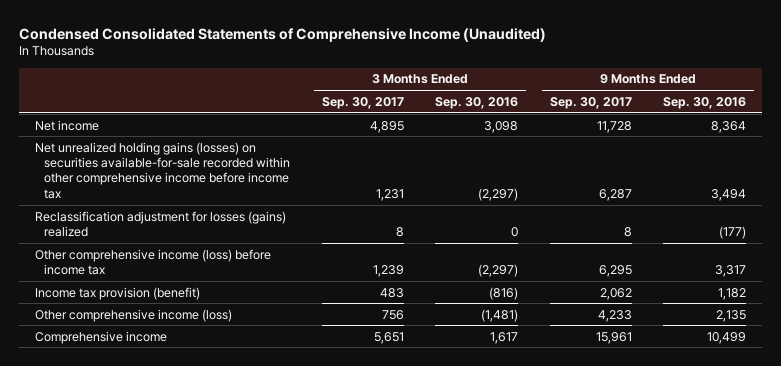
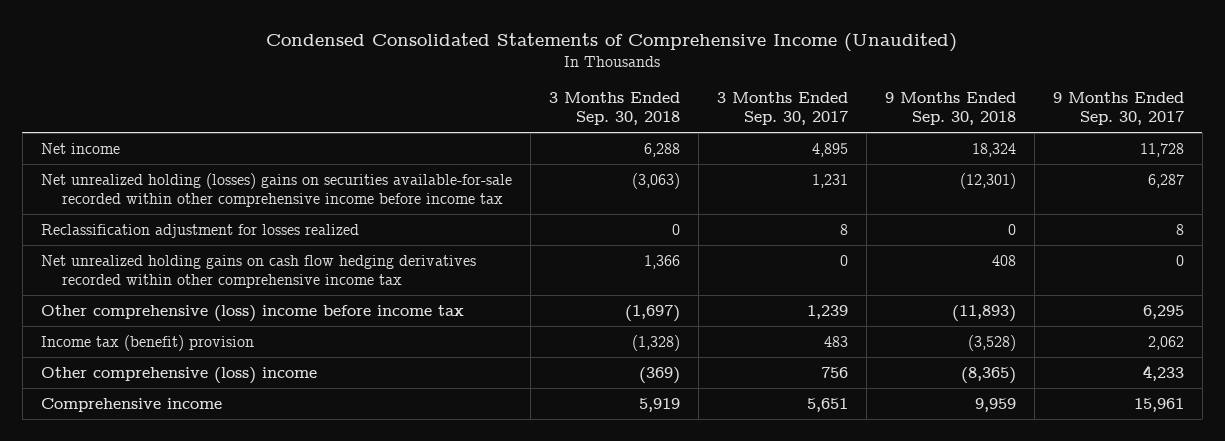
- | 3 Months Ended Sep. 30, 2017 | 3 Months Ended Sep. 30, 2016 | 9 Months Ended Sep. 30, 2017 | 9 Months Ended Sep. 30, 2016
+ | 3 Months Ended Sep. 30, 2018 | 3 Months Ended Sep. 30, 2017 | 9 Months Ended Sep. 30, 2018 | 9 Months Ended Sep. 30, 2017
- Net unrealized holding gains (losses) on securities available-for-sale recorded within other comprehensive income before income tax | 1,231 | (2,297) | 6,287 | 3,494
- Reclassification adjustment for losses (gains) realized | 8 | 0 | 8 | (177)
- Other comprehensive income (loss) before income tax | 1,239 | (2,297) | 6,295 | 3,317
- Income tax provision (benefit) | 483 | (816) | 2,062 | 1,182
- Other comprehensive income (loss) | 756 | (1,481) | 4,233 | 2,135
+ Net unrealized holding (losses) gains on securities available-for-sale recorded within other comprehensive income before income tax | (3,063) | 1,231 | (12,301) | 6,287
+ Reclassification adjustment for losses realized | 0 | 8 | 0 | 8
+ Net unrealized holding gains on cash flow hedging derivatives recorded within other comprehensive income tax | 1,366 | 0 | 408 | 0
+ Other comprehensive (loss) income before income tax | (1,697) | 1,239 | (11,893) | 6,295
+ Income tax (benefit) provision | (1,328) | 483 | (3,528) | 2,062
+ Other comprehensive (loss) income | (369) | 756 | (8,365) | 4,233

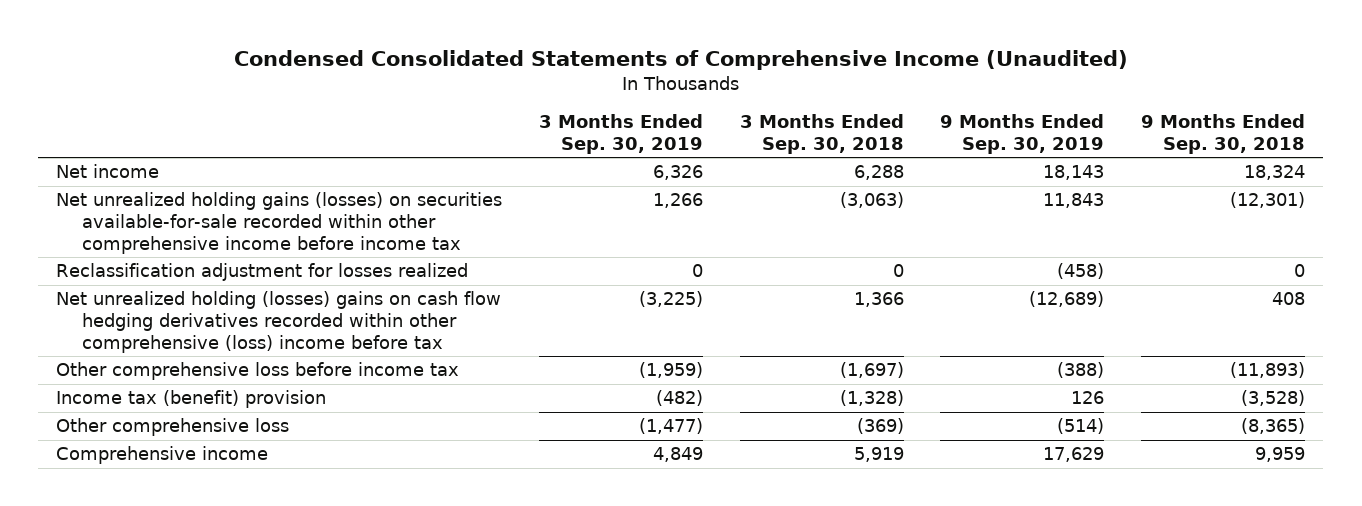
- | 3 Months Ended Sep. 30, 2018 | 3 Months Ended Sep. 30, 2017 | 9 Months Ended Sep. 30, 2018 | 9 Months Ended Sep. 30, 2017
+ | 3 Months Ended Sep. 30, 2019 | 3 Months Ended Sep. 30, 2018 | 9 Months Ended Sep. 30, 2019 | 9 Months Ended Sep. 30, 2018
- Net unrealized holding (losses) gains on securities available-for-sale recorded within other comprehensive income before income tax | (3,063) | 1,231 | (12,301) | 6,287
+ Net unrealized holding gains (losses) on securities available-for-sale recorded within other comprehensive income before income tax | 1,266 | (3,063) | 11,843 | (12,301)
- Net unrealized holding gains on cash flow hedging derivatives recorded within other comprehensive income tax | 1,366 | 0 | 408 | 0
- Other comprehensive (loss) income before income tax | (1,697) | 1,239 | (11,893) | 6,295
+ Net unrealized holding (losses) gains on cash flow hedging derivatives recorded within other comprehensive (loss) income before tax | (3,225) | 1,366 | (12,689) | 408
+ Other comprehensive loss before income tax | (1,959) | (1,697) | (388) | (11,893)
- Other comprehensive (loss) income | (369) | 756 | (8,365) | 4,233
+ Other comprehensive loss | (1,477) | (369) | (514) | (8,365)

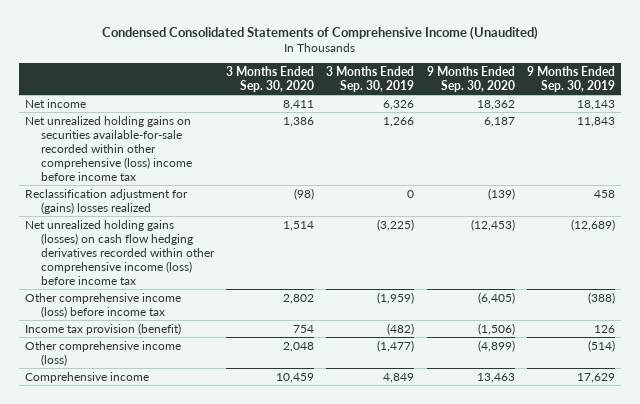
- | 3 Months Ended Sep. 30, 2019 | 3 Months Ended Sep. 30, 2018 | 9 Months Ended Sep. 30, 2019 | 9 Months Ended Sep. 30, 2018
+ | 3 Months Ended Sep. 30, 2020 | 3 Months Ended Sep. 30, 2019 | 9 Months Ended Sep. 30, 2020 | 9 Months Ended Sep. 30, 2019
- Net unrealized holding gains (losses) on securities available-for-sale recorded within other comprehensive income before income tax | 1,266 | (3,063) | 11,843 | (12,301)
- Reclassification adjustment for losses realized | 0 | 0 | (458) | 0
- Net unrealized holding (losses) gains on cash flow hedging derivatives recorded within other comprehensive (loss) income before tax | (3,225) | 1,366 | (12,689) | 408
- Other comprehensive loss before income tax | (1,959) | (1,697) | (388) | (11,893)
- Income tax (benefit) provision | (482) | (1,328) | 126 | (3,528)
- Other comprehensive loss | (1,477) | (369) | (514) | (8,365)
+ Net unrealized holding gains on securities available-for-sale recorded within other comprehensive (loss) income before income tax | 1,386 | 1,266 | 6,187 | 11,843
+ Reclassification adjustment for (gains) losses realized | (98) | 0 | (139) | 458
+ Net unrealized holding gains (losses) on cash flow hedging derivatives recorded within other comprehensive income (loss) before income tax | 1,514 | (3,225) | (12,453) | (12,689)
+ Other comprehensive income (loss) before income tax | 2,802 | (1,959) | (6,405) | (388)
+ Income tax provision (benefit) | 754 | (482) | (1,506) | 126
+ Other comprehensive income (loss) | 2,048 | (1,477) | (4,899) | (514)

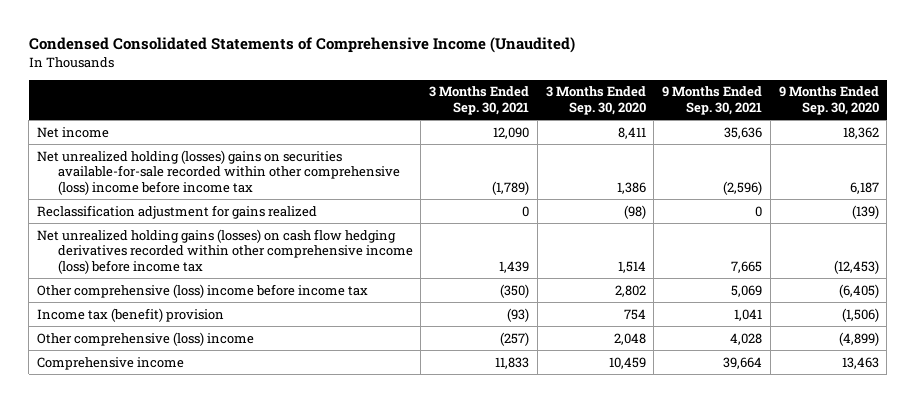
- | 3 Months Ended Sep. 30, 2020 | 3 Months Ended Sep. 30, 2019 | 9 Months Ended Sep. 30, 2020 | 9 Months Ended Sep. 30, 2019
+ | 3 Months Ended Sep. 30, 2021 | 3 Months Ended Sep. 30, 2020 | 9 Months Ended Sep. 30, 2021 | 9 Months Ended Sep. 30, 2020
- Net unrealized holding gains on securities available-for-sale recorded within other comprehensive (loss) income before income tax | 1,386 | 1,266 | 6,187 | 11,843
- Reclassification adjustment for (gains) losses realized | (98) | 0 | (139) | 458
+ Net unrealized holding (losses) gains on securities available-for-sale recorded within other comprehensive (loss) income before income tax | (1,789) | 1,386 | (2,596) | 6,187
+ Reclassification adjustment for gains realized | 0 | (98) | 0 | (139)
- Other comprehensive income (loss) before income tax | 2,802 | (1,959) | (6,405) | (388)
- Income tax provision (benefit) | 754 | (482) | (1,506) | 126
- Other comprehensive income (loss) | 2,048 | (1,477) | (4,899) | (514)
+ Other comprehensive (loss) income before income tax | (350) | 2,802 | 5,069 | (6,405)
+ Income tax (benefit) provision | (93) | 754 | 1,041 | (1,506)
+ Other comprehensive (loss) income | (257) | 2,048 | 4,028 | (4,899)

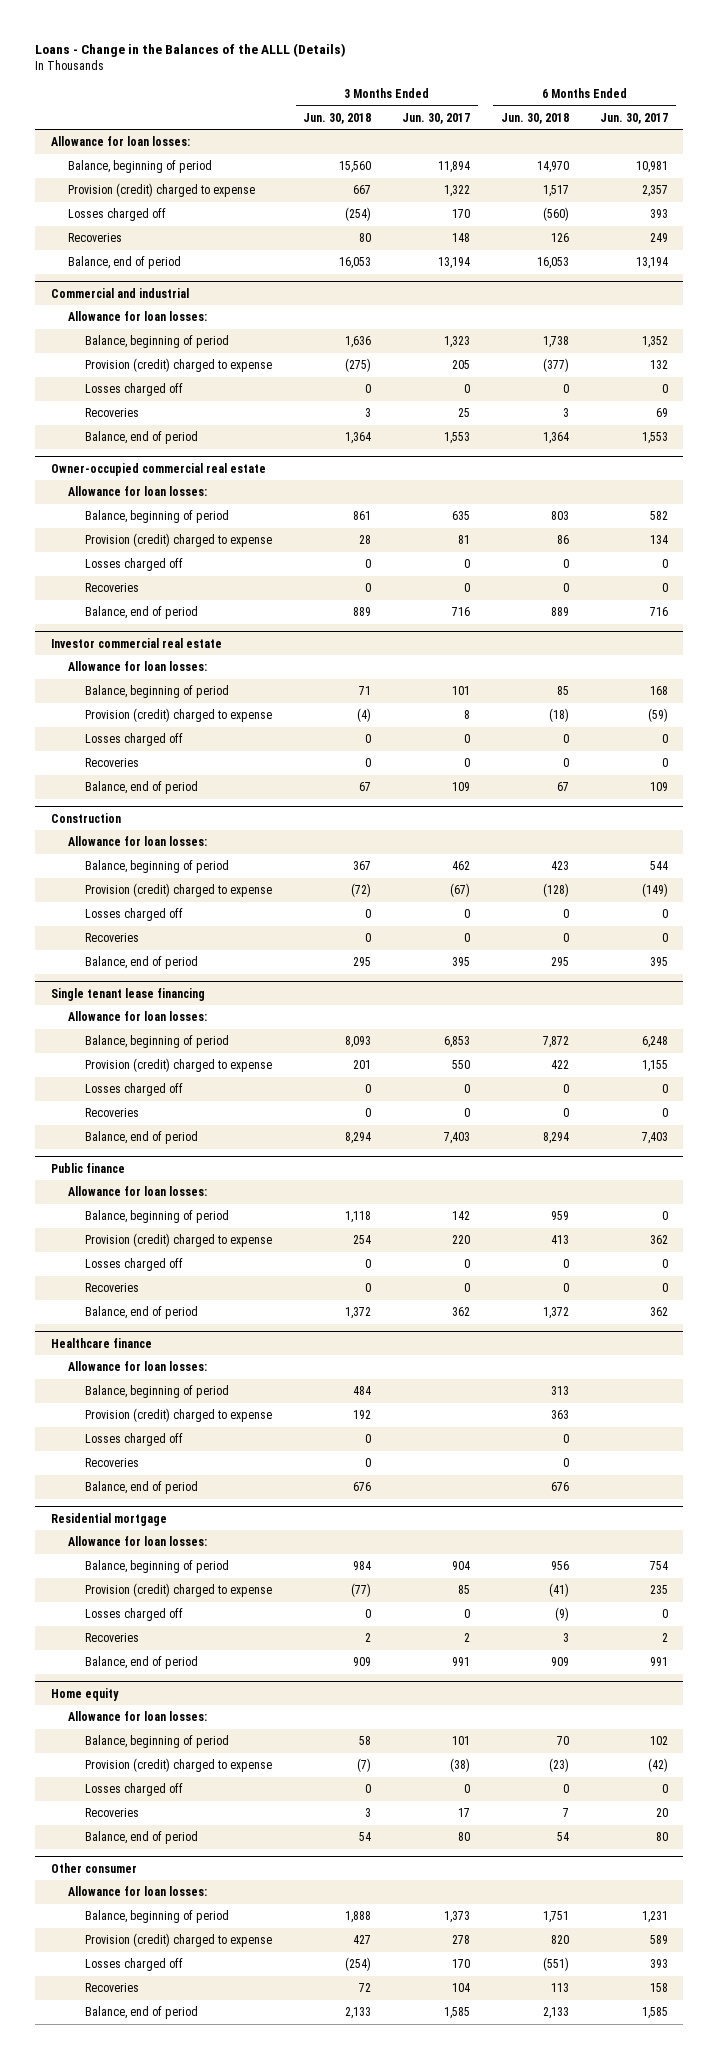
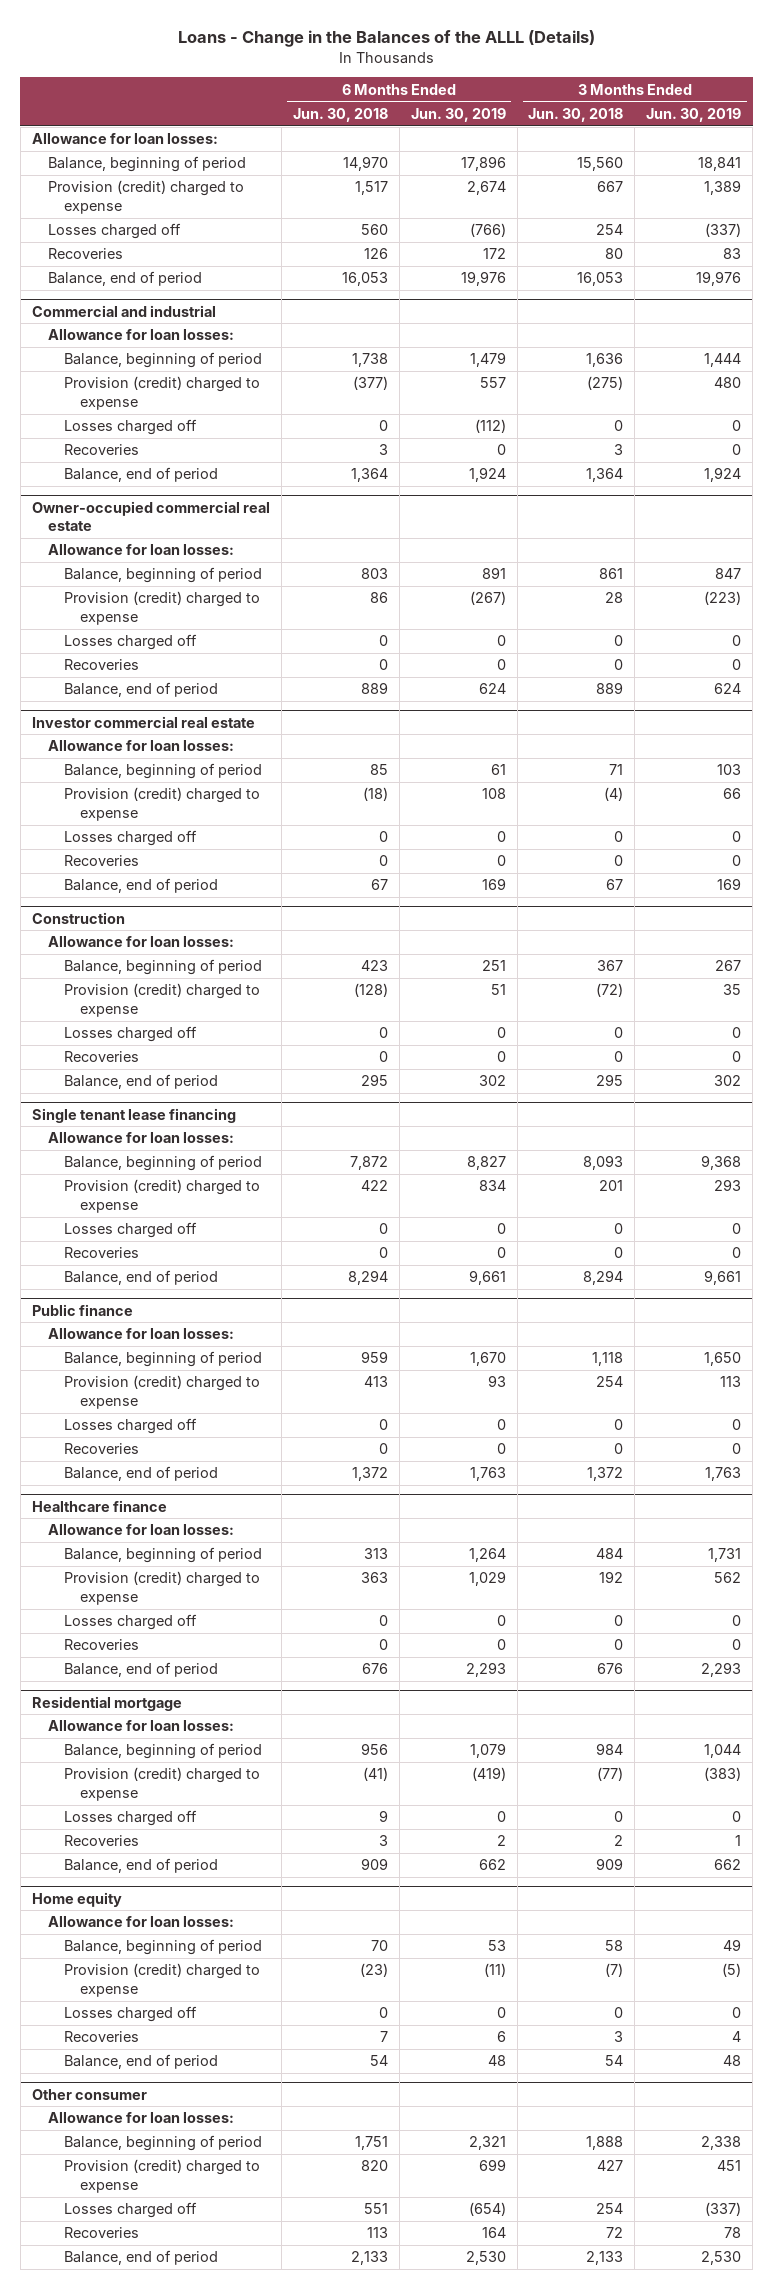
- | 3 Months Ended Jun. 30, 2018 | 3 Months Ended Jun. 30, 2017 | 6 Months Ended Jun. 30, 2018 | 6 Months Ended Jun. 30, 2017
+ | 6 Months Ended Jun. 30, 2018 | 6 Months Ended Jun. 30, 2019 | 3 Months Ended Jun. 30, 2018 | 3 Months Ended Jun. 30, 2019
- Losses charged off | (254) | 170 | (560) | 393
+ Losses charged off | 560 | (766) | 254 | (337)
@ Residential mortgage
- Losses charged off | 0 | 0 | (9) | 0
+ Losses charged off | 9 | 0 | 0 | 0
@ Other consumer
- Losses charged off | (254) | 170 | (551) | 393
+ Losses charged off | 551 | (654) | 254 | (337)

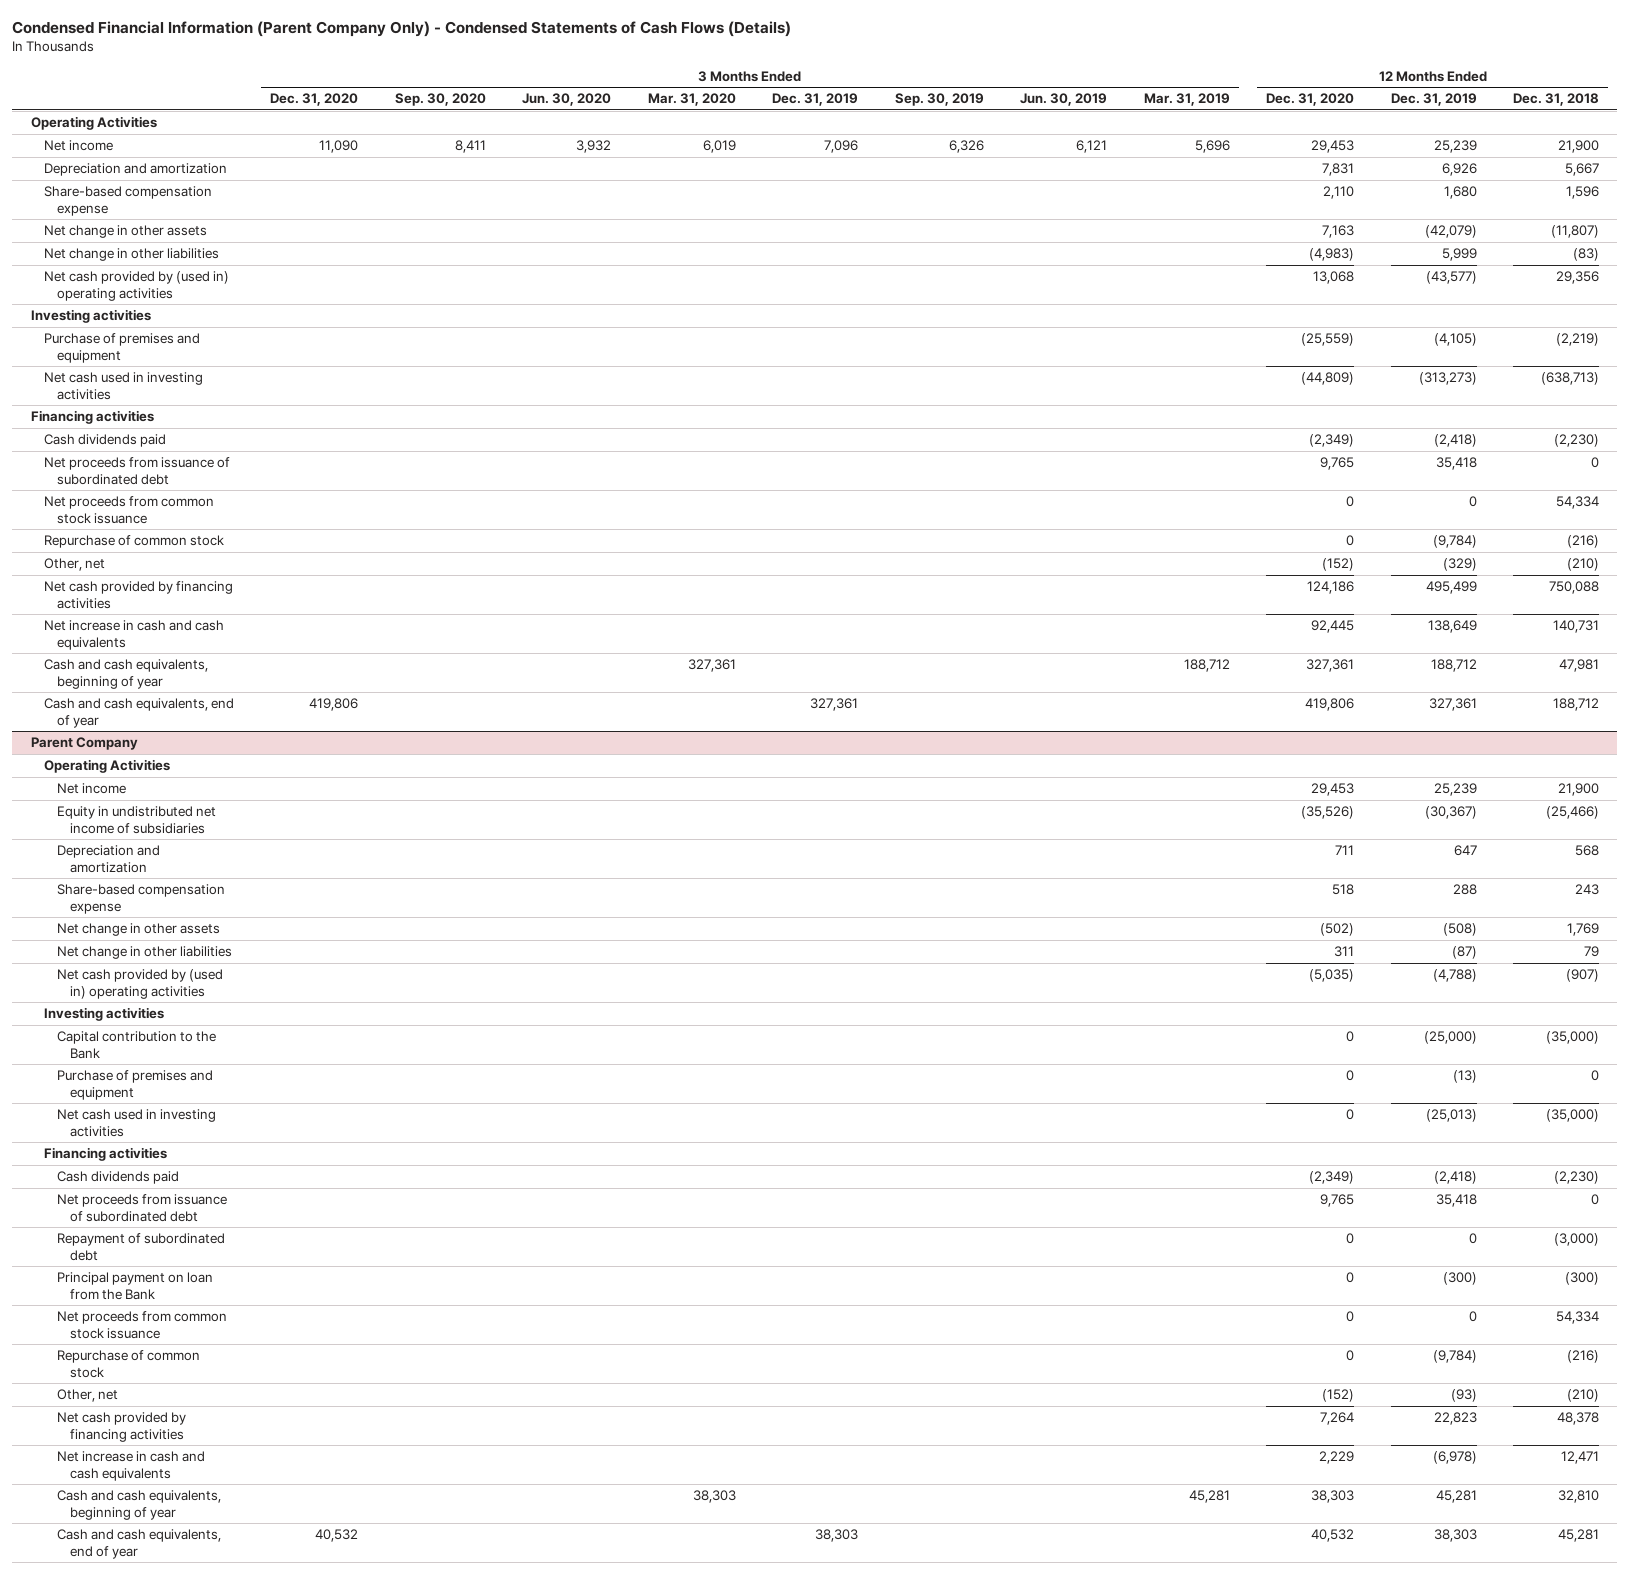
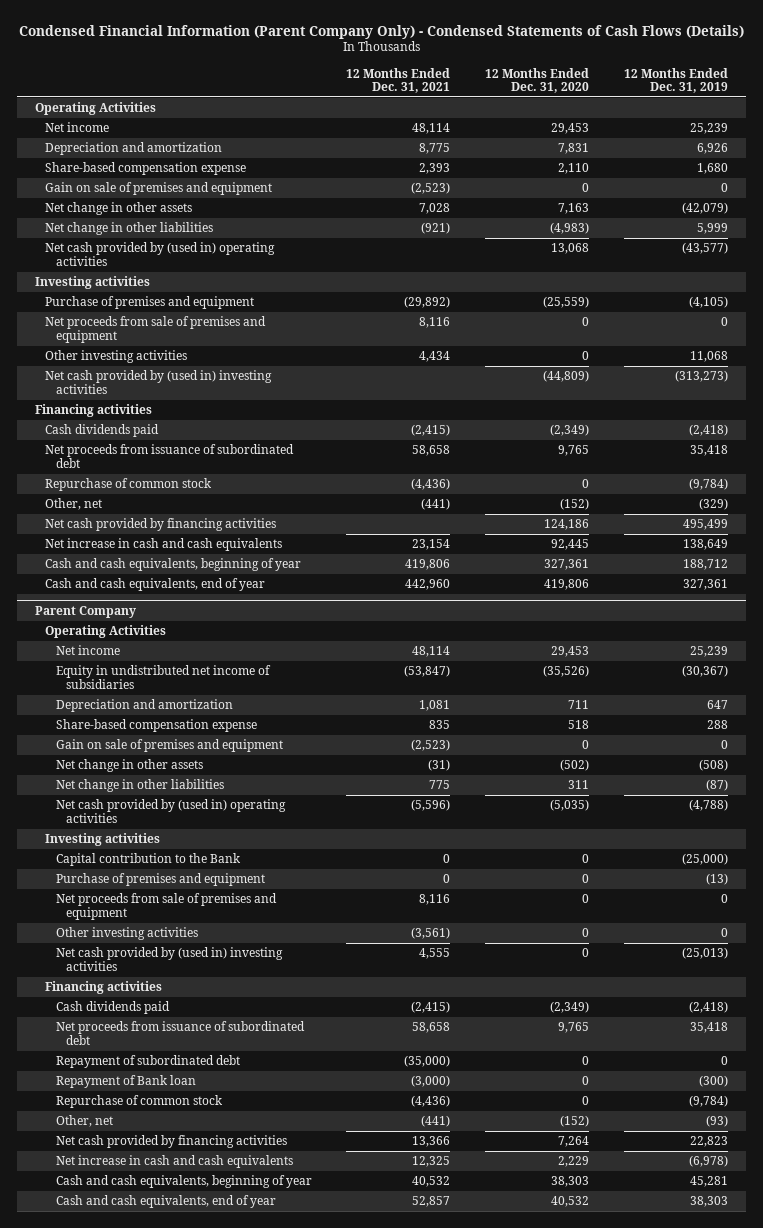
- | 3 Months Ended Dec. 31, 2020 | 3 Months Ended Sep. 30, 2020 | 3 Months Ended Jun. 30, 2020 | 3 Months Ended Mar. 31, 2020 | 3 Months Ended Dec. 31, 2019 | 3 Months Ended Sep. 30, 2019 | 3 Months Ended Jun. 30, 2019 | 3 Months Ended Mar. 31, 2019 | 12 Months Ended Dec. 31, 2020 | 12 Months Ended Dec. 31, 2019 | 12 Months Ended Dec. 31, 2018
+ | 12 Months Ended Dec. 31, 2021 | 12 Months Ended Dec. 31, 2020 | 12 Months Ended Dec. 31, 2019
+ Gain on sale of premises and equipment | (2,523) | 0 | 0
- Net cash used in investing activities | | | | | | | | | (44,809) | (313,273) | (638,713)
+ Net proceeds from sale of premises and equipment | 8,116 | 0 | 0
+ Other investing activities | 4,434 | 0 | 11,068
+ Net cash provided by (used in) investing activities | | (44,809) | (313,273)
- Net proceeds from common stock issuance | | | | | | | | | 0 | 0 | 54,334
@ Parent Company
+ Gain on sale of premises and equipment | (2,523) | 0 | 0
- Net cash used in investing activities | | | | | | | | | 0 | (25,013) | (35,000)
+ Net proceeds from sale of premises and equipment | 8,116 | 0 | 0
+ Other investing activities | (3,561) | 0 | 0
+ Net cash provided by (used in) investing activities | 4,555 | 0 | (25,013)
- Principal payment on loan from the Bank | | | | | | | | | 0 | (300) | (300)
- Net proceeds from common stock issuance | | | | | | | | | 0 | 0 | 54,334
+ Repayment of Bank loan | (3,000) | 0 | (300)

